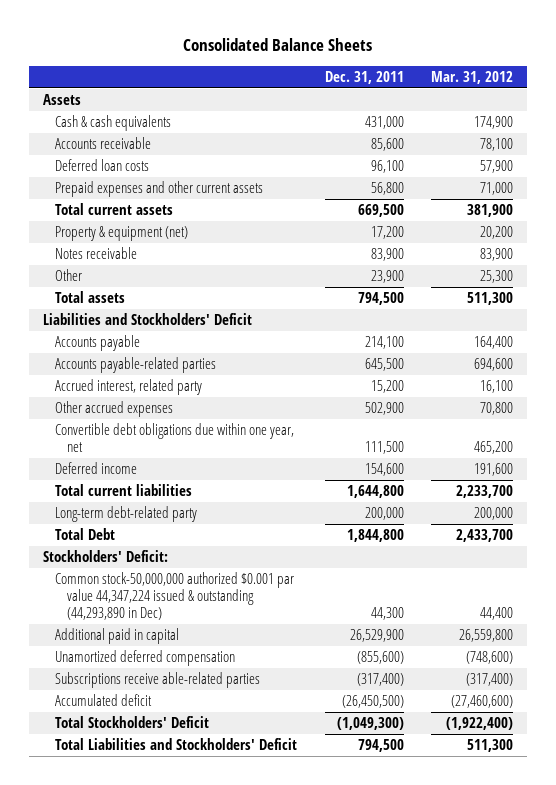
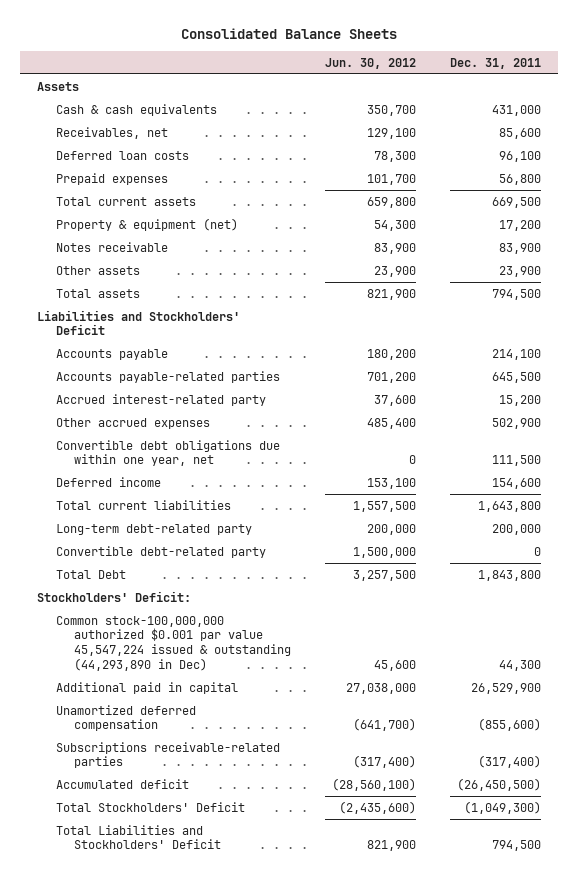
- | Dec. 31, 2011 | Mar. 31, 2012
+ | Jun. 30, 2012 | Dec. 31, 2011
- Accounts receivable | 85,600 | 78,100
+ Receivables, net | 129,100 | 85,600
- Prepaid expenses and other current assets | 56,800 | 71,000
+ Prepaid expenses | 101,700 | 56,800
- Other | 23,900 | 25,300
+ Other assets | 23,900 | 23,900
- Accrued interest, related party | 15,200 | 16,100
+ Accrued interest-related party | 37,600 | 15,200
- Total current liabilities | 1,644,800 | 2,233,700
+ Total current liabilities | 1,557,500 | 1,643,800
- Total Debt | 1,844,800 | 2,433,700
+ Convertible debt-related party | 1,500,000 | 0
+ Total Debt | 3,257,500 | 1,843,800
- Common stock-50,000,000 authorized $0.001 par value 44,347,224 issued & outstanding (44,293,890 in Dec) | 44,300 | 44,400
+ Common stock-100,000,000 authorized $0.001 par value 45,547,224 issued & outstanding (44,293,890 in Dec) | 45,600 | 44,300
- Subscriptions receive able-related parties | (317,400) | (317,400)
+ Subscriptions receivable-related parties | (317,400) | (317,400)

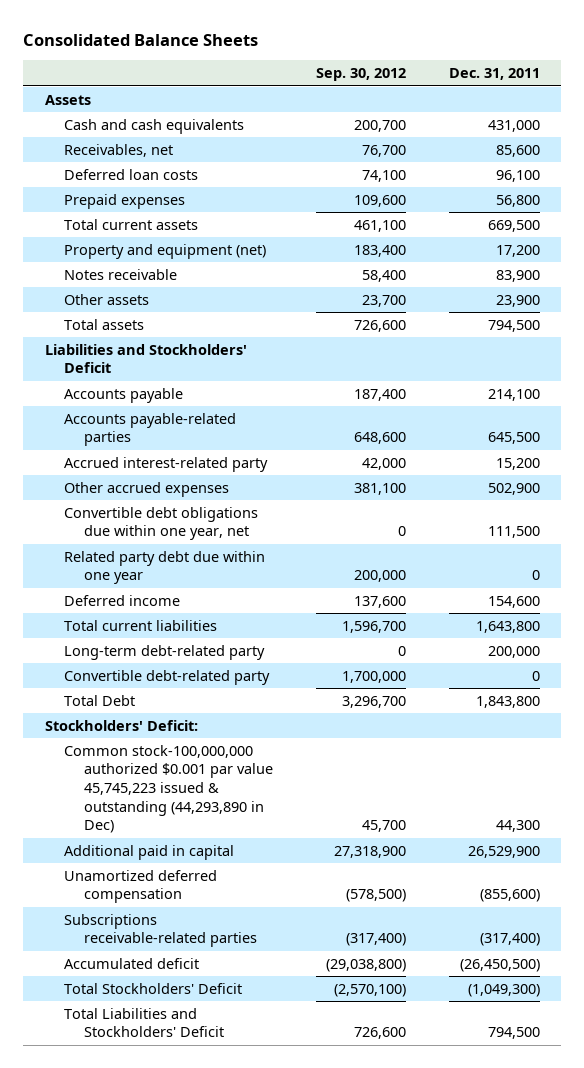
- | Jun. 30, 2012 | Dec. 31, 2011
+ | Sep. 30, 2012 | Dec. 31, 2011
- Cash & cash equivalents | 350,700 | 431,000
+ Cash and cash equivalents | 200,700 | 431,000
- Property & equipment (net) | 54,300 | 17,200
+ Property and equipment (net) | 183,400 | 17,200
+ Related party debt due within one year | 200,000 | 0
- Common stock-100,000,000 authorized $0.001 par value 45,547,224 issued & outstanding (44,293,890 in Dec) | 45,600 | 44,300
+ Common stock-100,000,000 authorized $0.001 par value 45,745,223 issued & outstanding (44,293,890 in Dec) | 45,700 | 44,300

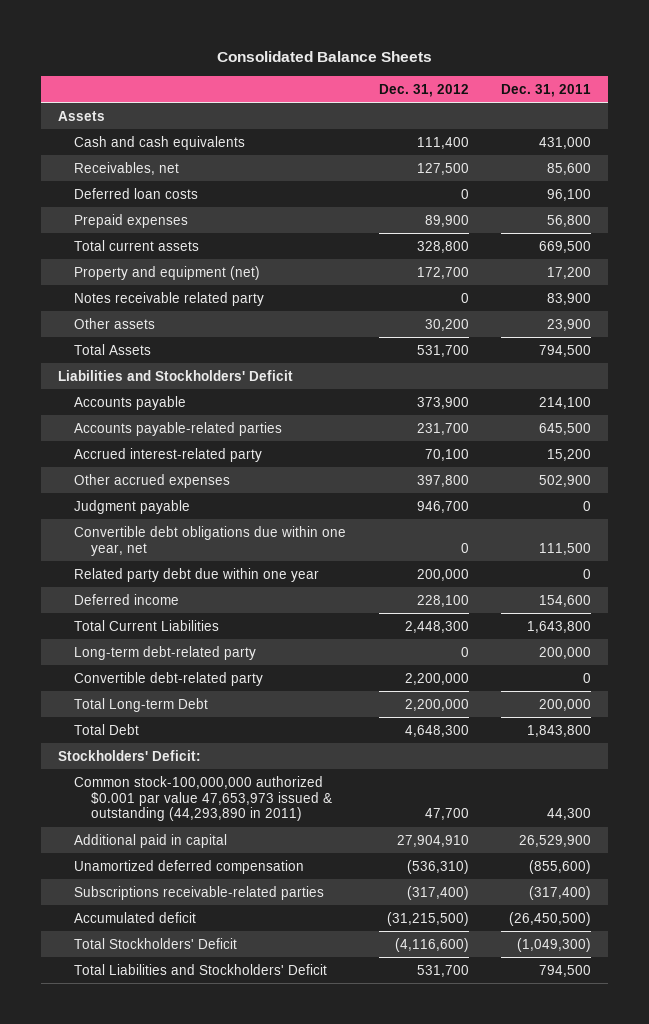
- | Sep. 30, 2012 | Dec. 31, 2011
+ | Dec. 31, 2012 | Dec. 31, 2011
- Notes receivable | 58,400 | 83,900
+ Notes receivable related party | 0 | 83,900
- Total assets | 726,600 | 794,500
+ Total Assets | 531,700 | 794,500
+ Judgment payable | 946,700 | 0
- Total current liabilities | 1,596,700 | 1,643,800
+ Total Current Liabilities | 2,448,300 | 1,643,800
+ Total Long-term Debt | 2,200,000 | 200,000
- Common stock-100,000,000 authorized $0.001 par value 45,745,223 issued & outstanding (44,293,890 in Dec) | 45,700 | 44,300
+ Common stock-100,000,000 authorized $0.001 par value 47,653,973 issued & outstanding (44,293,890 in 2011) | 47,700 | 44,300

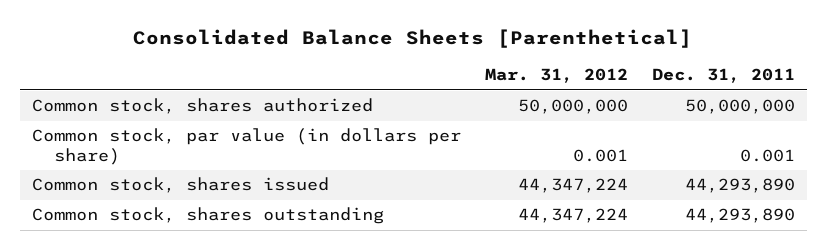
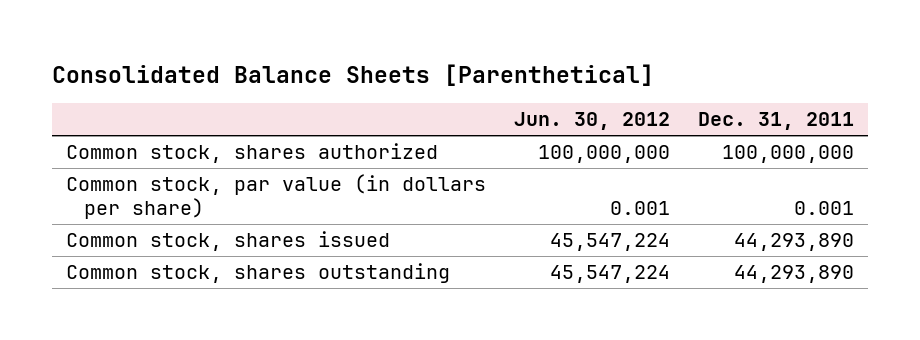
- | Mar. 31, 2012 | Dec. 31, 2011
+ | Jun. 30, 2012 | Dec. 31, 2011
- Common stock, shares authorized | 50,000,000 | 50,000,000
+ Common stock, shares authorized | 100,000,000 | 100,000,000

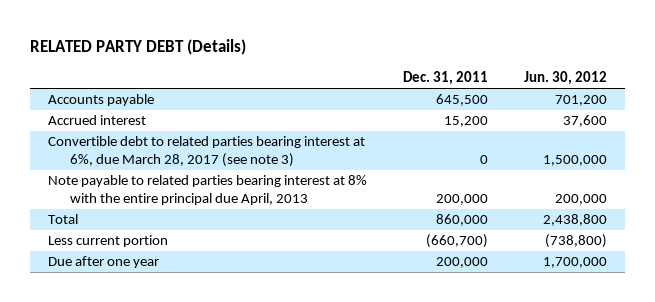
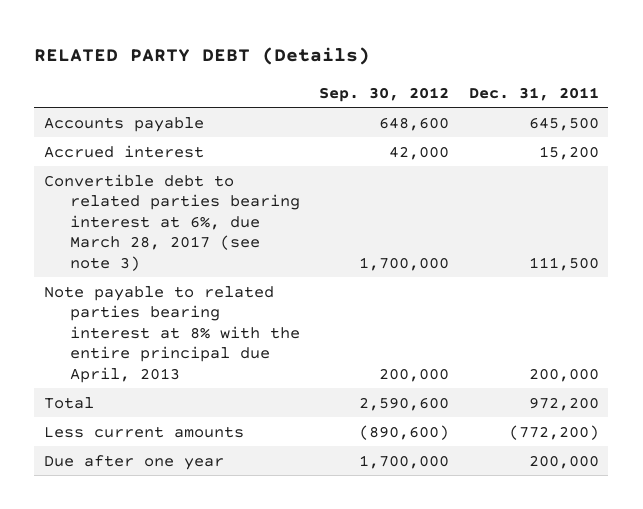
- | Dec. 31, 2011 | Jun. 30, 2012
+ | Sep. 30, 2012 | Dec. 31, 2011
- Convertible debt to related parties bearing interest at 6%, due March 28, 2017 (see note 3) | 0 | 1,500,000
+ Convertible debt to related parties bearing interest at 6%, due March 28, 2017 (see note 3) | 1,700,000 | 111,500
- Total | 860,000 | 2,438,800
- Less current portion | (660,700) | (738,800)
+ Total | 2,590,600 | 972,200
+ Less current amounts | (890,600) | (772,200)

